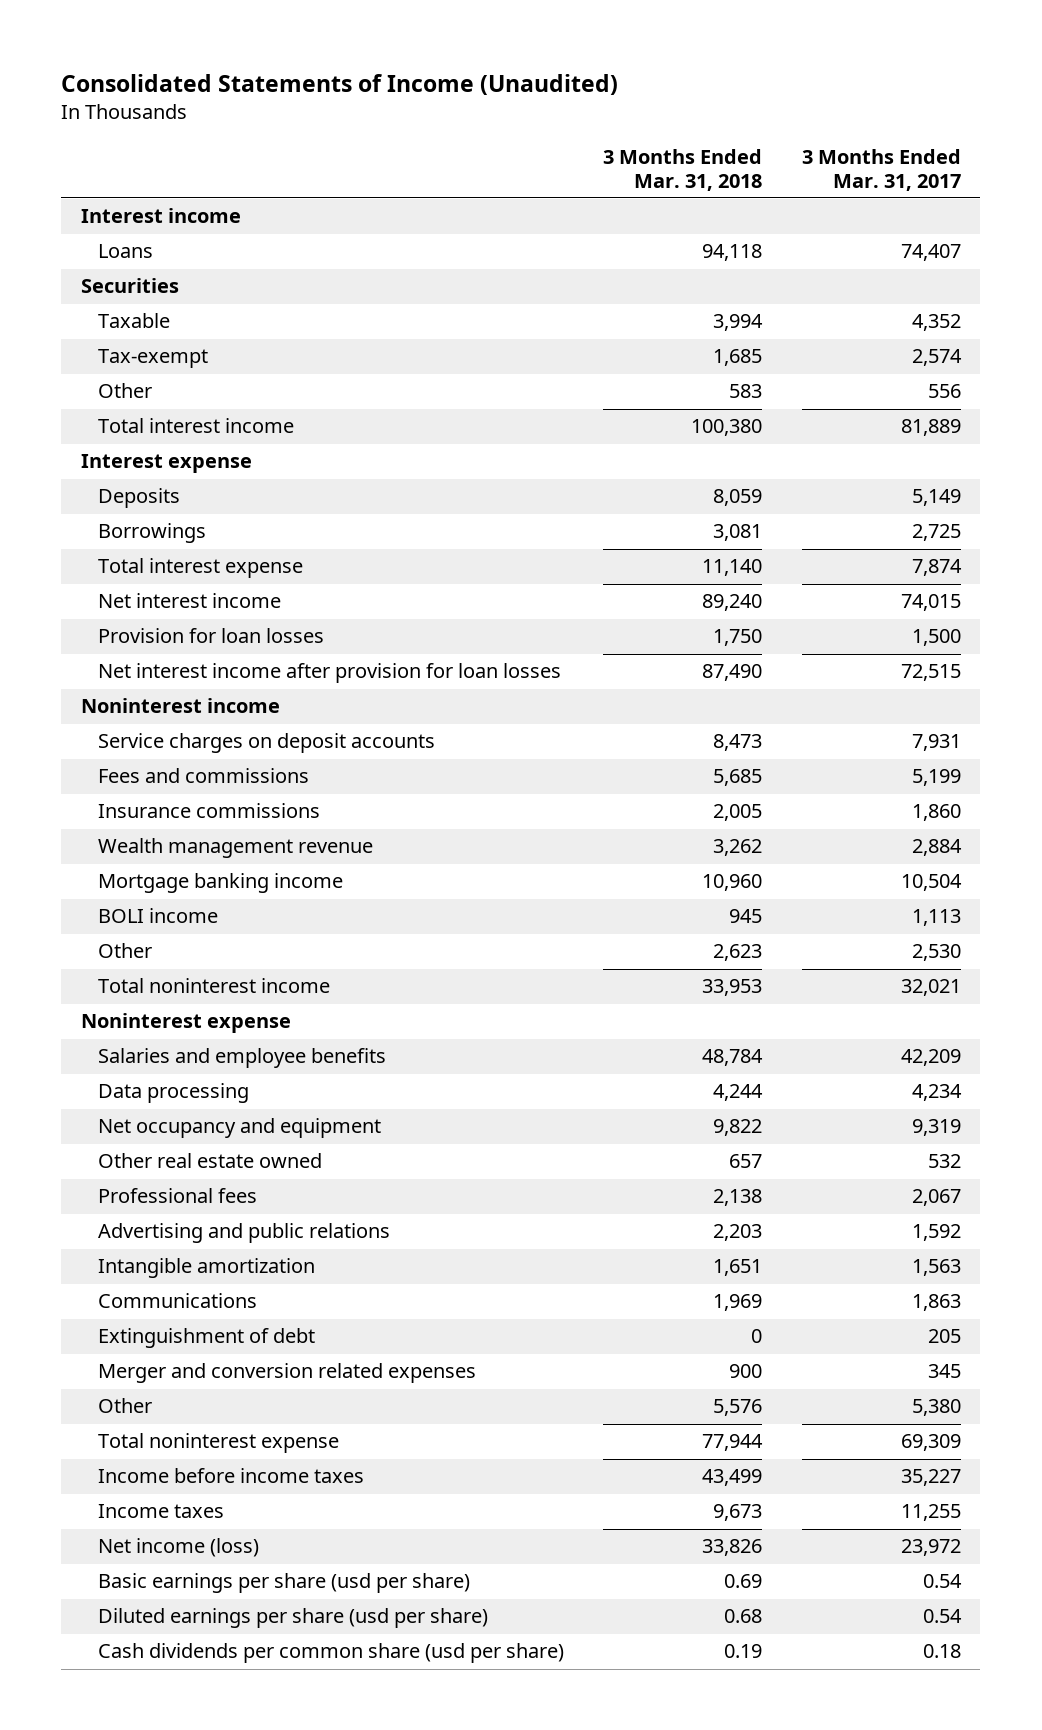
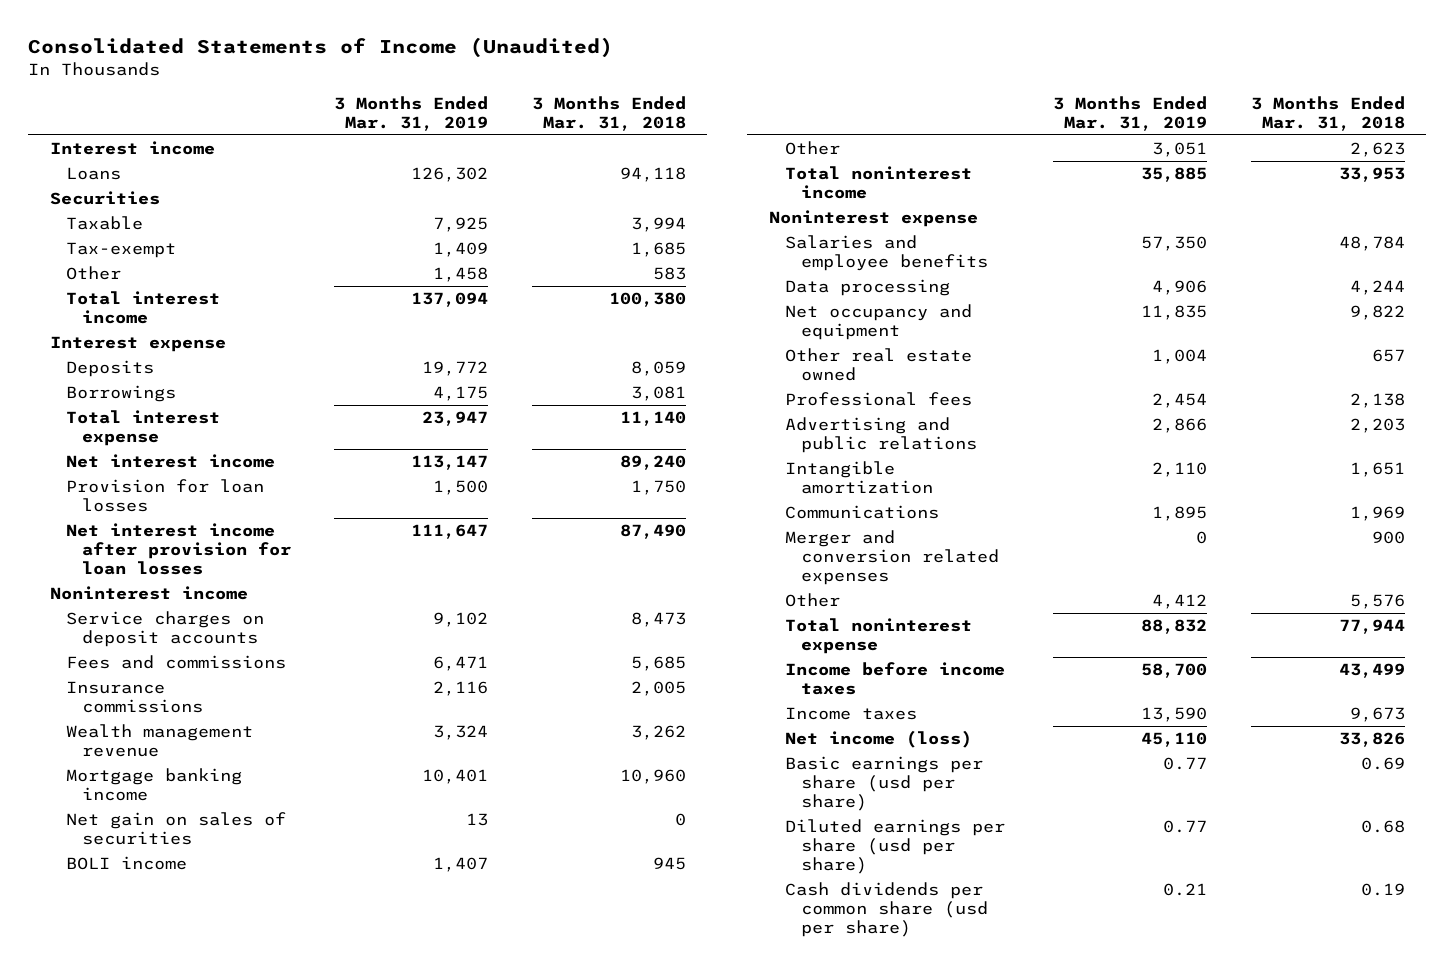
- | 3 Months Ended Mar. 31, 2018 | 3 Months Ended Mar. 31, 2017
+ | 3 Months Ended Mar. 31, 2019 | 3 Months Ended Mar. 31, 2018
+ Net gain on sales of securities | 13 | 0
- Extinguishment of debt | 0 | 205

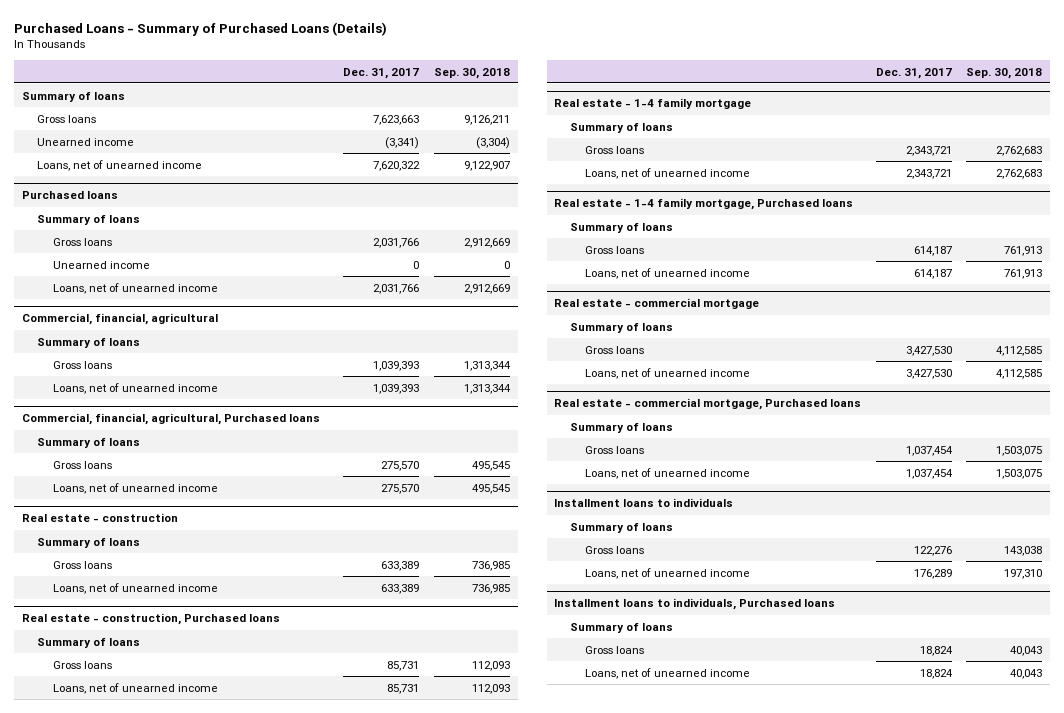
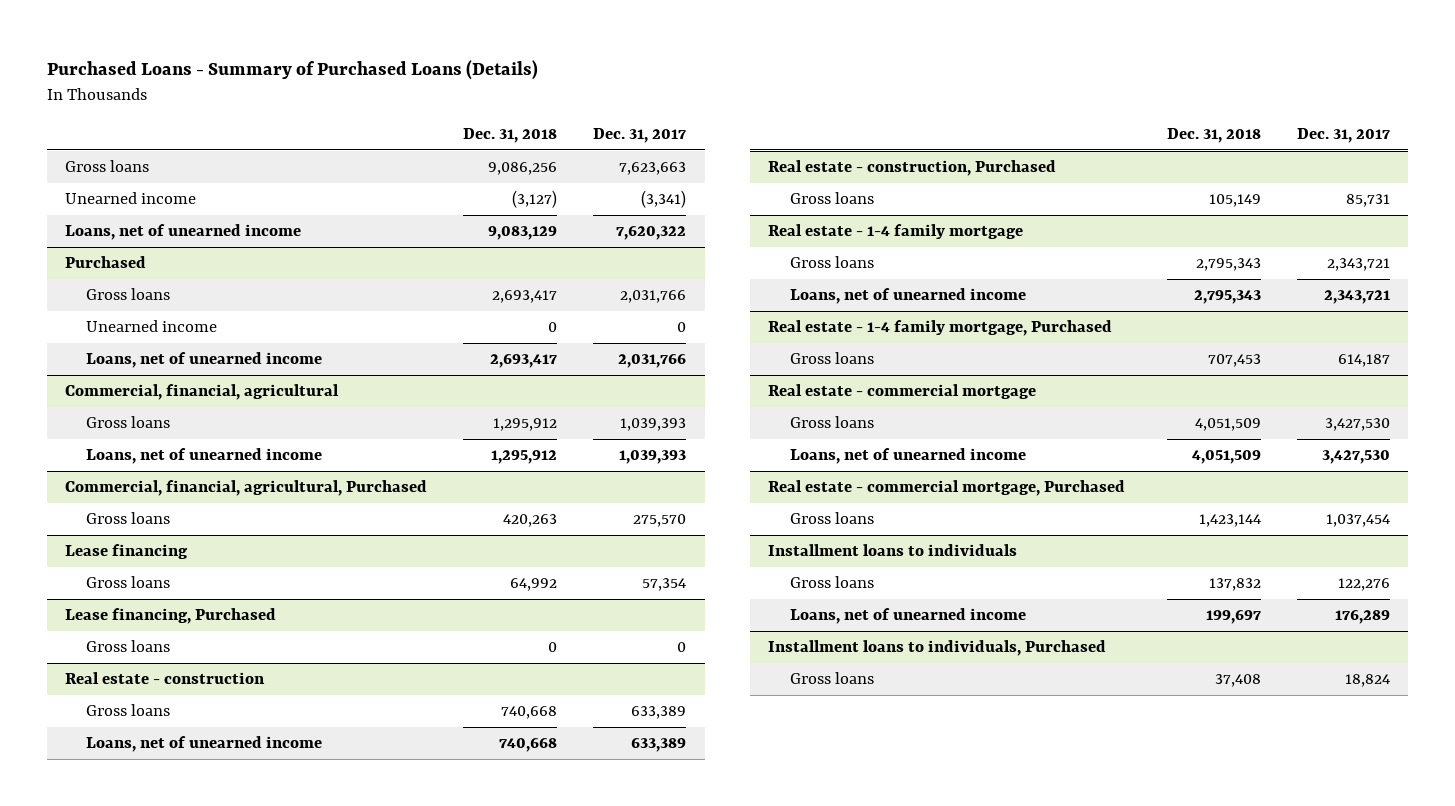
- | Dec. 31, 2017 | Sep. 30, 2018
+ | Dec. 31, 2018 | Dec. 31, 2017
- Summary of loans
- Purchased loans
- Summary of loans
+ Purchased
@ Commercial, financial, agricultural
- Summary of loans
- Commercial, financial, agricultural, Purchased loans
- Summary of loans
+ Commercial, financial, agricultural, Purchased
- Loans, net of unearned income | 275,570 | 495,545
+ Lease financing
+ Gross loans | 64,992 | 57,354
+ Lease financing, Purchased
+ Gross loans | 0 | 0
@ Real estate - construction
- Summary of loans
- Real estate - construction, Purchased loans
- Summary of loans
+ Real estate - construction, Purchased
- Loans, net of unearned income | 85,731 | 112,093
@ Real estate - 1-4 family mortgage
- Summary of loans
- Real estate - 1-4 family mortgage, Purchased loans
- Summary of loans
+ Real estate - 1-4 family mortgage, Purchased
- Loans, net of unearned income | 614,187 | 761,913
@ Real estate - commercial mortgage
- Summary of loans
- Real estate - commercial mortgage, Purchased loans
- Summary of loans
+ Real estate - commercial mortgage, Purchased
- Loans, net of unearned income | 1,037,454 | 1,503,075
@ Installment loans to individuals
- Summary of loans
- Installment loans to individuals, Purchased loans
- Summary of loans
+ Installment loans to individuals, Purchased
- Loans, net of unearned income | 18,824 | 40,043

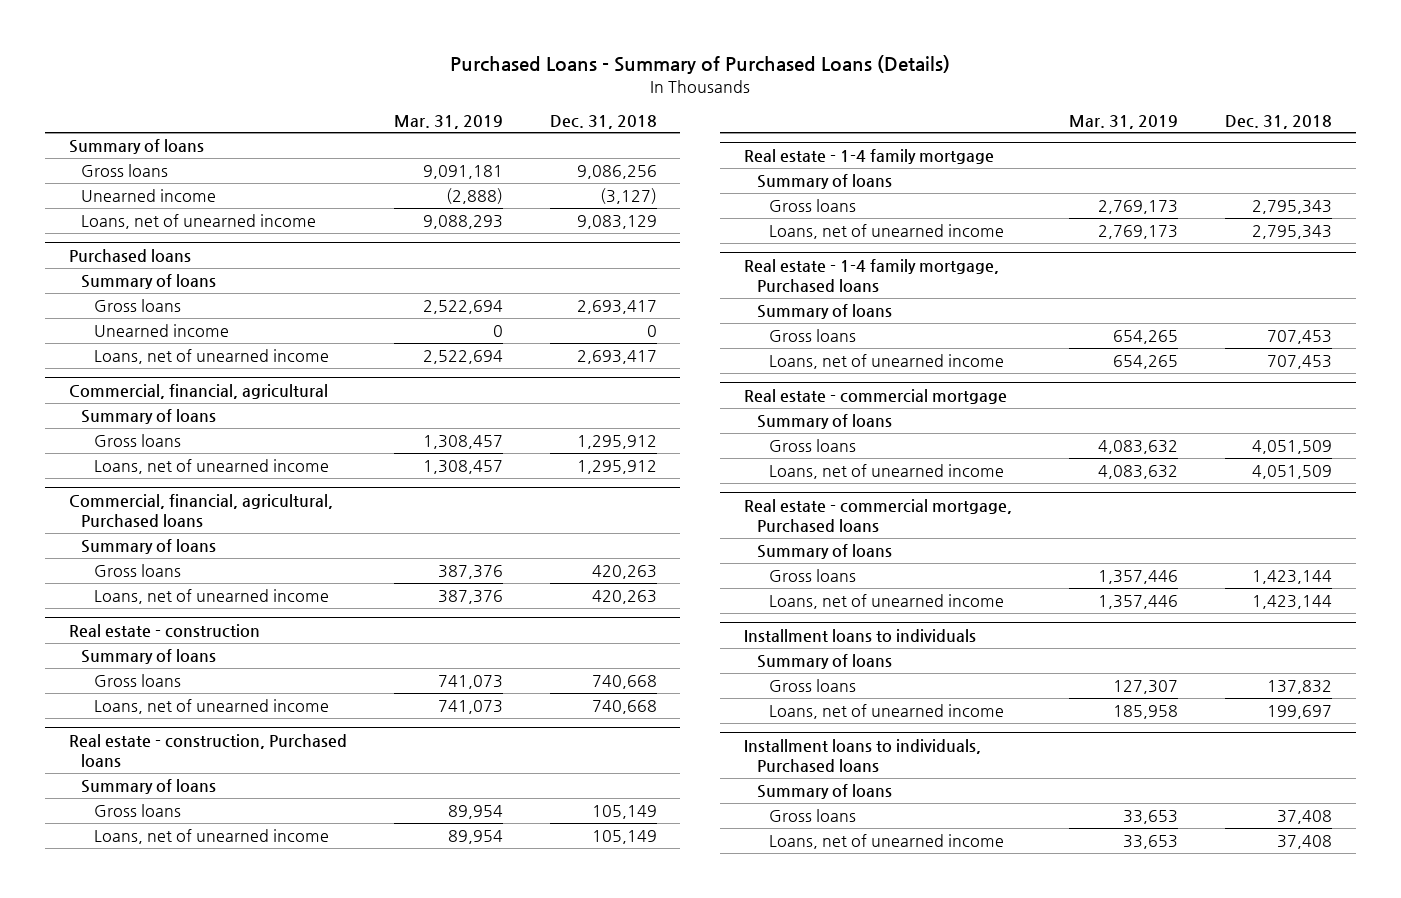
- | Dec. 31, 2018 | Dec. 31, 2017
+ | Mar. 31, 2019 | Dec. 31, 2018
+ Summary of loans
- Purchased
+ Purchased loans
+ Summary of loans
@ Commercial, financial, agricultural
+ Summary of loans
- Commercial, financial, agricultural, Purchased
+ Commercial, financial, agricultural, Purchased loans
+ Summary of loans
- Lease financing
- Gross loans | 64,992 | 57,354
- Lease financing, Purchased
- Gross loans | 0 | 0
+ Loans, net of unearned income | 387,376 | 420,263
@ Real estate - construction
+ Summary of loans
- Real estate - construction, Purchased
+ Real estate - construction, Purchased loans
+ Summary of loans
+ Loans, net of unearned income | 89,954 | 105,149
@ Real estate - 1-4 family mortgage
+ Summary of loans
- Real estate - 1-4 family mortgage, Purchased
+ Real estate - 1-4 family mortgage, Purchased loans
+ Summary of loans
+ Loans, net of unearned income | 654,265 | 707,453
@ Real estate - commercial mortgage
+ Summary of loans
- Real estate - commercial mortgage, Purchased
+ Real estate - commercial mortgage, Purchased loans
+ Summary of loans
+ Loans, net of unearned income | 1,357,446 | 1,423,144
@ Installment loans to individuals
+ Summary of loans
- Installment loans to individuals, Purchased
+ Installment loans to individuals, Purchased loans
+ Summary of loans
+ Loans, net of unearned income | 33,653 | 37,408

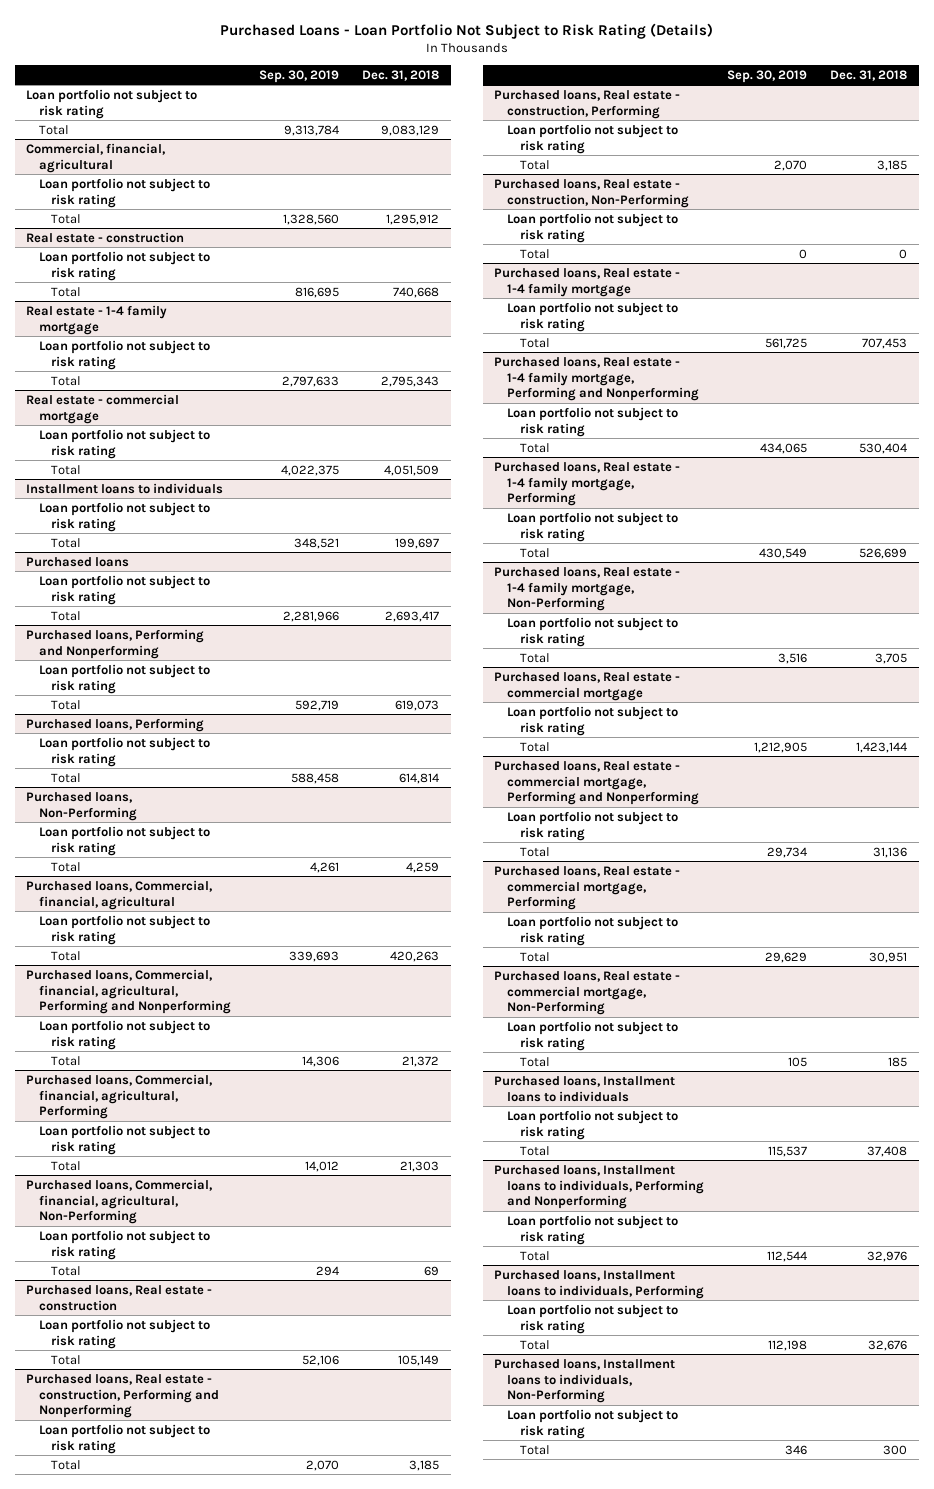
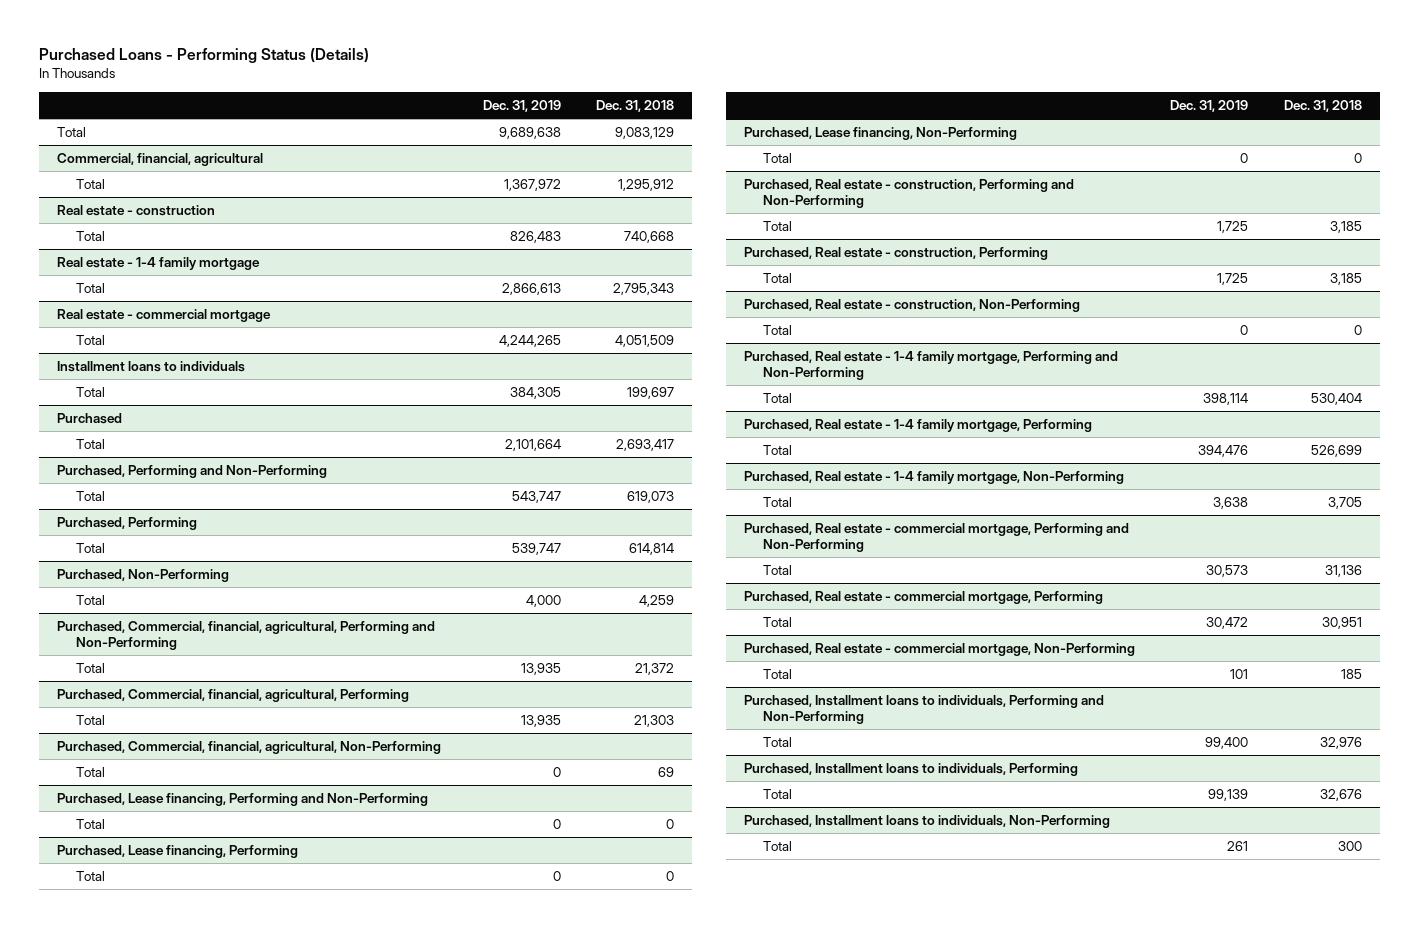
- Purchased Loans - Loan Portfolio Not Subject to Risk Rating (Details)
+ Purchased Loans - Performing Status (Details)
- | Sep. 30, 2019 | Dec. 31, 2018
+ | Dec. 31, 2019 | Dec. 31, 2018
- Loan portfolio not subject to risk rating
@ Commercial, financial, agricultural
- Loan portfolio not subject to risk rating
@ Real estate - construction
- Loan portfolio not subject to risk rating
@ Real estate - 1-4 family mortgage
- Loan portfolio not subject to risk rating
@ Real estate - commercial mortgage
- Loan portfolio not subject to risk rating
@ Installment loans to individuals
- Loan portfolio not subject to risk rating
- Purchased loans
- Loan portfolio not subject to risk rating
+ Purchased
- Purchased loans, Performing and Nonperforming
- Loan portfolio not subject to risk rating
+ Purchased, Performing and Non-Performing
- Purchased loans, Performing
- Loan portfolio not subject to risk rating
+ Purchased, Performing
- Purchased loans, Non-Performing
- Loan portfolio not subject to risk rating
+ Purchased, Non-Performing
- Purchased loans, Commercial, financial, agricultural
- Loan portfolio not subject to risk rating
- Total | 339,693 | 420,263
- Purchased loans, Commercial, financial, agricultural, Performing and Nonperforming
- Loan portfolio not subject to risk rating
+ Purchased, Commercial, financial, agricultural, Performing and Non-Performing
- Purchased loans, Commercial, financial, agricultural, Performing
- Loan portfolio not subject to risk rating
+ Purchased, Commercial, financial, agricultural, Performing
- Purchased loans, Commercial, financial, agricultural, Non-Performing
- Loan portfolio not subject to risk rating
+ Purchased, Commercial, financial, agricultural, Non-Performing
- Purchased loans, Real estate - construction
- Loan portfolio not subject to risk rating
- Total | 52,106 | 105,149
- Purchased loans, Real estate - construction, Performing and Nonperforming
- Loan portfolio not subject to risk rating
+ Purchased, Lease financing, Performing and Non-Performing
+ Total | 0 | 0
+ Purchased, Lease financing, Performing
+ Total | 0 | 0
+ Purchased, Lease financing, Non-Performing
+ Total | 0 | 0
+ Purchased, Real estate - construction, Performing and Non-Performing
- Purchased loans, Real estate - construction, Performing
- Loan portfolio not subject to risk rating
+ Purchased, Real estate - construction, Performing
- Purchased loans, Real estate - construction, Non-Performing
- Loan portfolio not subject to risk rating
+ Purchased, Real estate - construction, Non-Performing
- Purchased loans, Real estate - 1-4 family mortgage
- Loan portfolio not subject to risk rating
- Total | 561,725 | 707,453
- Purchased loans, Real estate - 1-4 family mortgage, Performing and Nonperforming
- Loan portfolio not subject to risk rating
+ Purchased, Real estate - 1-4 family mortgage, Performing and Non-Performing
- Purchased loans, Real estate - 1-4 family mortgage, Performing
- Loan portfolio not subject to risk rating
+ Purchased, Real estate - 1-4 family mortgage, Performing
- Purchased loans, Real estate - 1-4 family mortgage, Non-Performing
- Loan portfolio not subject to risk rating
+ Purchased, Real estate - 1-4 family mortgage, Non-Performing
- Purchased loans, Real estate - commercial mortgage
- Loan portfolio not subject to risk rating
- Total | 1,212,905 | 1,423,144
- Purchased loans, Real estate - commercial mortgage, Performing and Nonperforming
- Loan portfolio not subject to risk rating
+ Purchased, Real estate - commercial mortgage, Performing and Non-Performing
- Purchased loans, Real estate - commercial mortgage, Performing
- Loan portfolio not subject to risk rating
+ Purchased, Real estate - commercial mortgage, Performing
- Purchased loans, Real estate - commercial mortgage, Non-Performing
- Loan portfolio not subject to risk rating
+ Purchased, Real estate - commercial mortgage, Non-Performing
- Purchased loans, Installment loans to individuals
- Loan portfolio not subject to risk rating
- Total | 115,537 | 37,408
- Purchased loans, Installment loans to individuals, Performing and Nonperforming
- Loan portfolio not subject to risk rating
+ Purchased, Installment loans to individuals, Performing and Non-Performing
- Purchased loans, Installment loans to individuals, Performing
- Loan portfolio not subject to risk rating
+ Purchased, Installment loans to individuals, Performing
- Purchased loans, Installment loans to individuals, Non-Performing
- Loan portfolio not subject to risk rating
+ Purchased, Installment loans to individuals, Non-Performing

